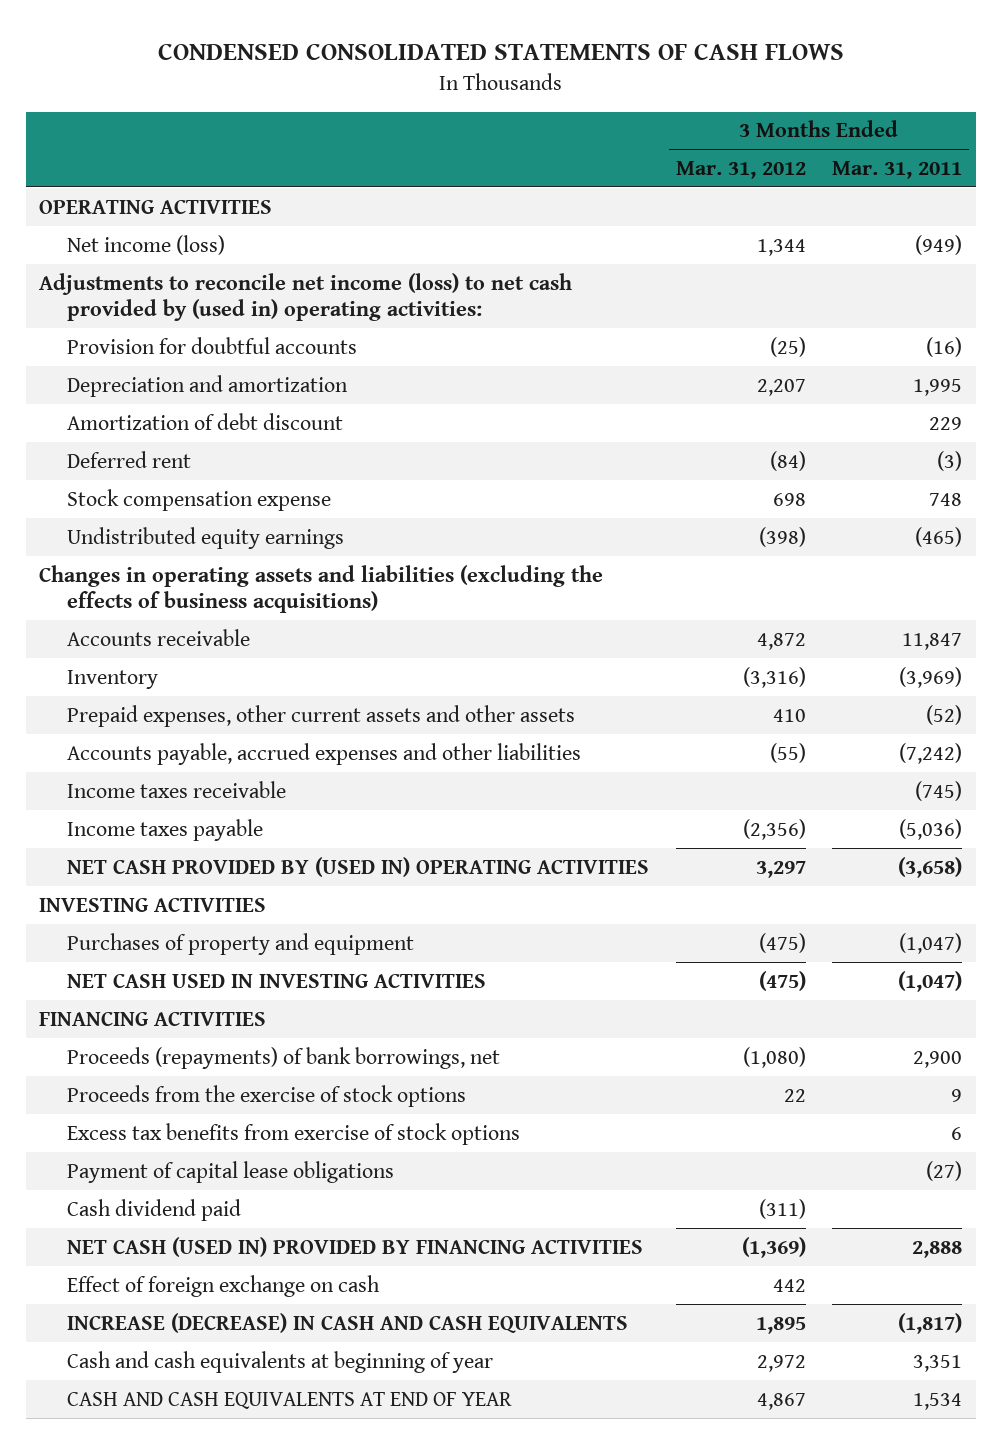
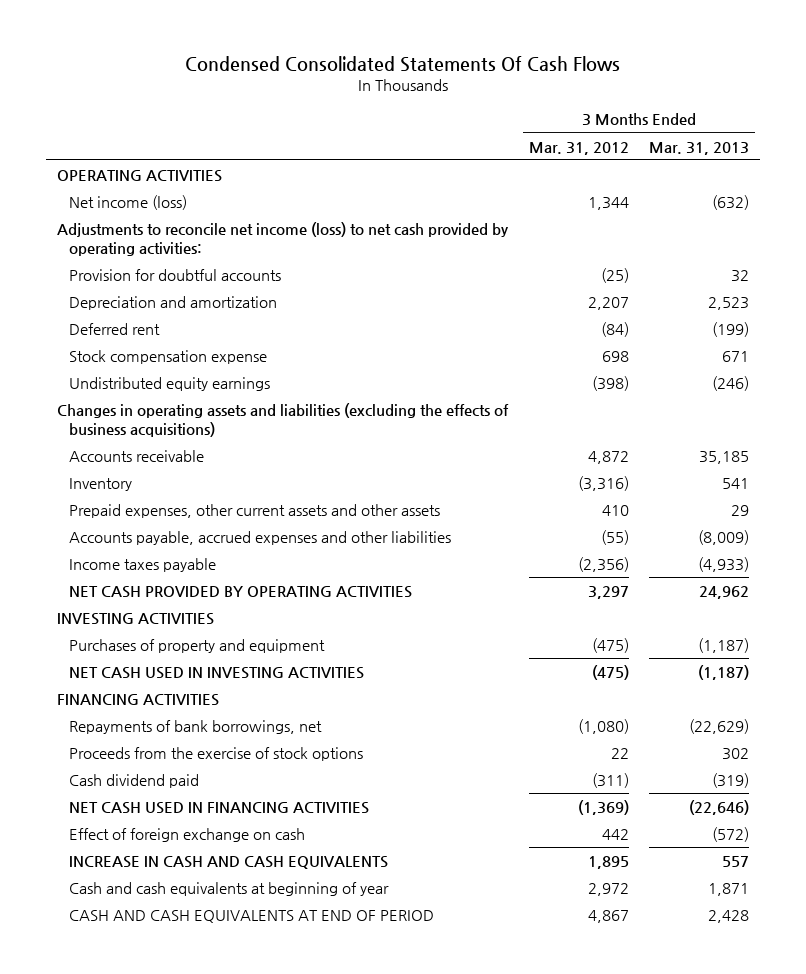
- CONDENSED CONSOLIDATED STATEMENTS OF CASH FLOWS
+ Condensed Consolidated Statements Of Cash Flows
- | 3 Months Ended Mar. 31, 2012 | 3 Months Ended Mar. 31, 2011
+ | 3 Months Ended Mar. 31, 2012 | 3 Months Ended Mar. 31, 2013
- Adjustments to reconcile net income (loss) to net cash provided by (used in) operating activities:
+ Adjustments to reconcile net income (loss) to net cash provided by operating activities:
- Amortization of debt discount | | 229
- Income taxes receivable | | (745)
- NET CASH PROVIDED BY (USED IN) OPERATING ACTIVITIES | 3,297 | (3,658)
+ NET CASH PROVIDED BY OPERATING ACTIVITIES | 3,297 | 24,962
- Proceeds (repayments) of bank borrowings, net | (1,080) | 2,900
+ Repayments of bank borrowings, net | (1,080) | (22,629)
- Excess tax benefits from exercise of stock options | | 6
- Payment of capital lease obligations | | (27)
- NET CASH (USED IN) PROVIDED BY FINANCING ACTIVITIES | (1,369) | 2,888
+ NET CASH USED IN FINANCING ACTIVITIES | (1,369) | (22,646)
- INCREASE (DECREASE) IN CASH AND CASH EQUIVALENTS | 1,895 | (1,817)
+ INCREASE IN CASH AND CASH EQUIVALENTS | 1,895 | 557
- CASH AND CASH EQUIVALENTS AT END OF YEAR | 4,867 | 1,534
+ CASH AND CASH EQUIVALENTS AT END OF PERIOD | 4,867 | 2,428

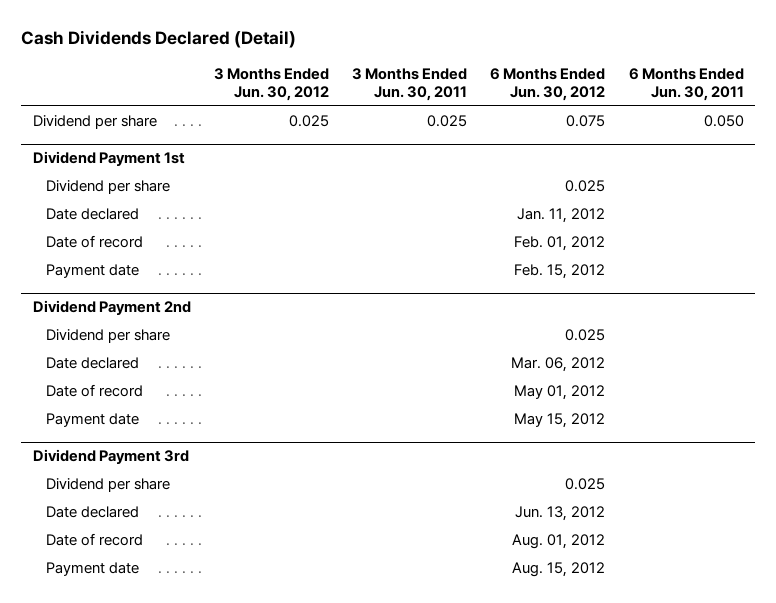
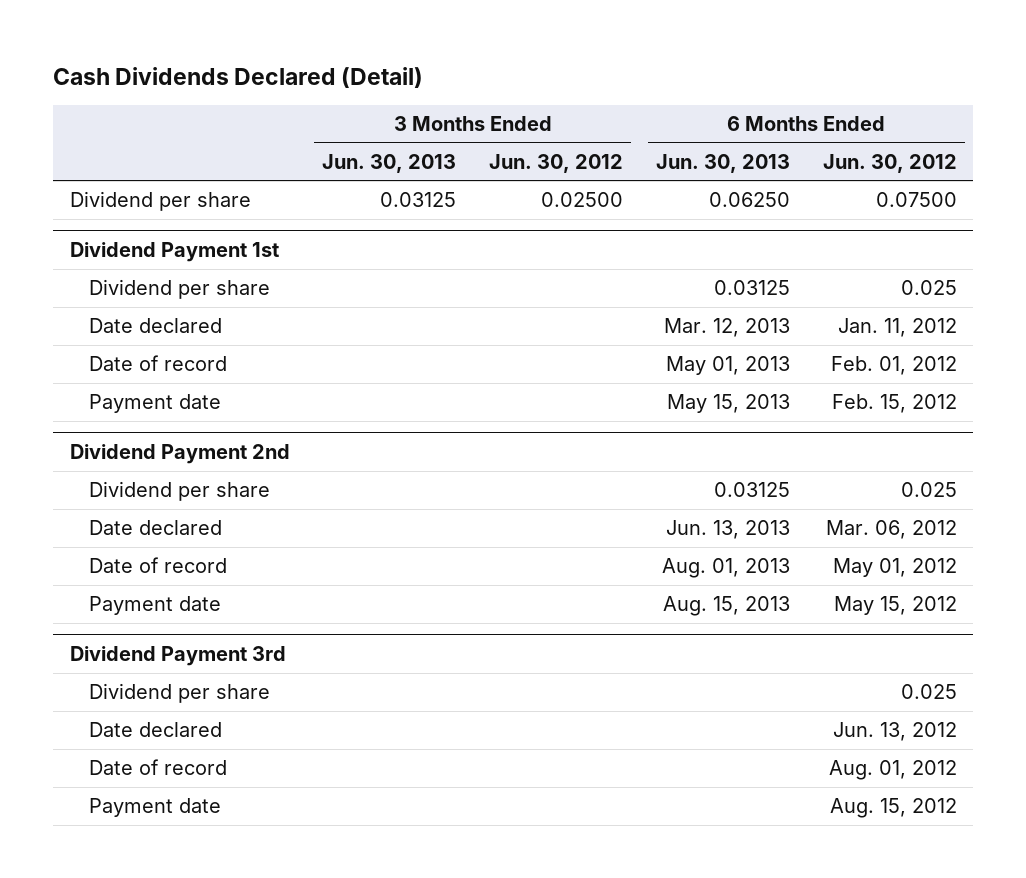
- | 3 Months Ended Jun. 30, 2012 | 3 Months Ended Jun. 30, 2011 | 6 Months Ended Jun. 30, 2012 | 6 Months Ended Jun. 30, 2011
+ | 3 Months Ended Jun. 30, 2013 | 3 Months Ended Jun. 30, 2012 | 6 Months Ended Jun. 30, 2013 | 6 Months Ended Jun. 30, 2012
- Dividend per share | 0.025 | 0.025 | 0.075 | 0.050
+ Dividend per share | 0.03125 | 0.02500 | 0.06250 | 0.07500

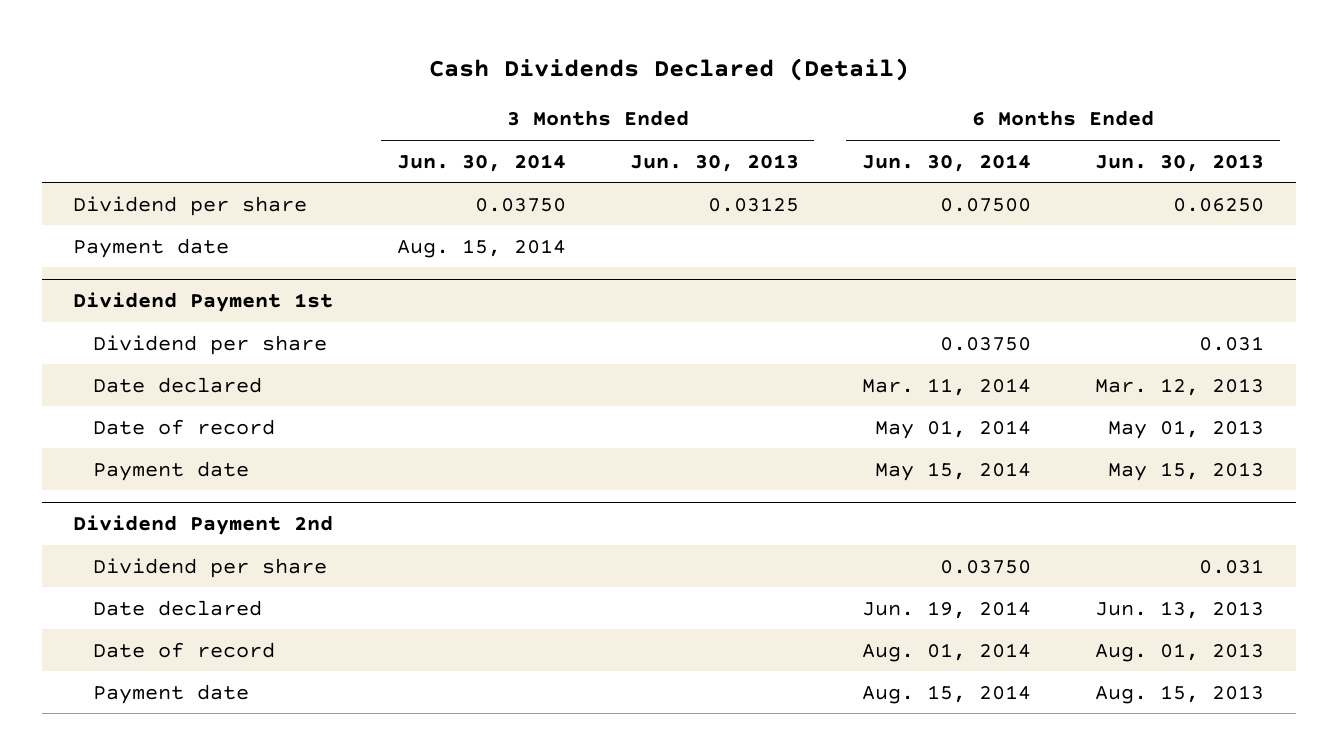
- | 3 Months Ended Jun. 30, 2013 | 3 Months Ended Jun. 30, 2012 | 6 Months Ended Jun. 30, 2013 | 6 Months Ended Jun. 30, 2012
+ | 3 Months Ended Jun. 30, 2014 | 3 Months Ended Jun. 30, 2013 | 6 Months Ended Jun. 30, 2014 | 6 Months Ended Jun. 30, 2013
+ Payment date | Aug. 15, 2014 | | |
@ Dividend Payment 1st
- Dividend per share | | | 0.03125 | 0.025
+ Dividend per share | | | 0.03750 | 0.031
@ Dividend Payment 2nd
- Dividend per share | | | 0.03125 | 0.025
+ Dividend per share | | | 0.03750 | 0.031
- Dividend Payment 3rd
- Dividend per share | | | | 0.025
- Date declared | | | | Jun. 13, 2012
- Date of record | | | | Aug. 01, 2012
- Payment date | | | | Aug. 15, 2012

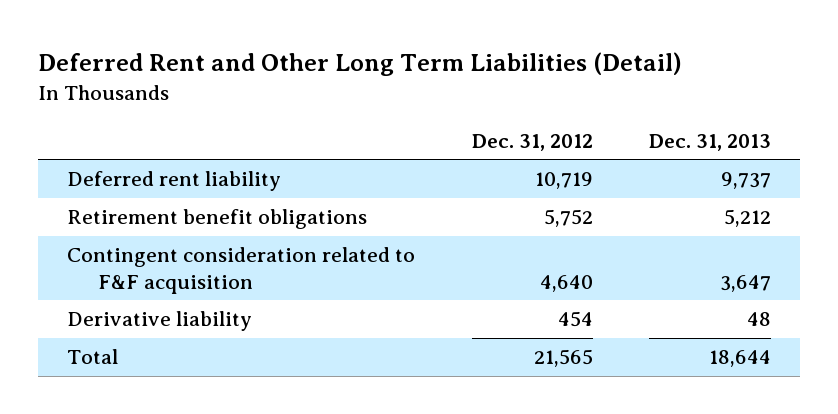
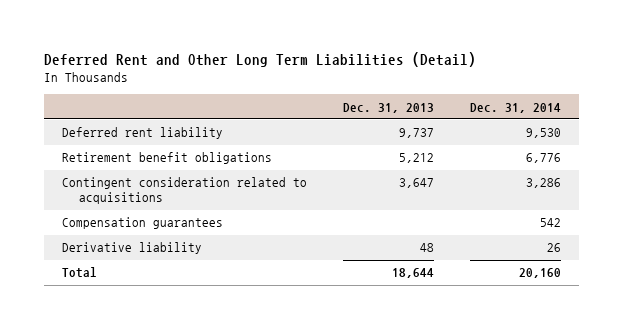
- | Dec. 31, 2012 | Dec. 31, 2013
+ | Dec. 31, 2013 | Dec. 31, 2014
- Contingent consideration related to F&F acquisition | 4,640 | 3,647
+ Contingent consideration related to acquisitions | 3,647 | 3,286
+ Compensation guarantees | | 542

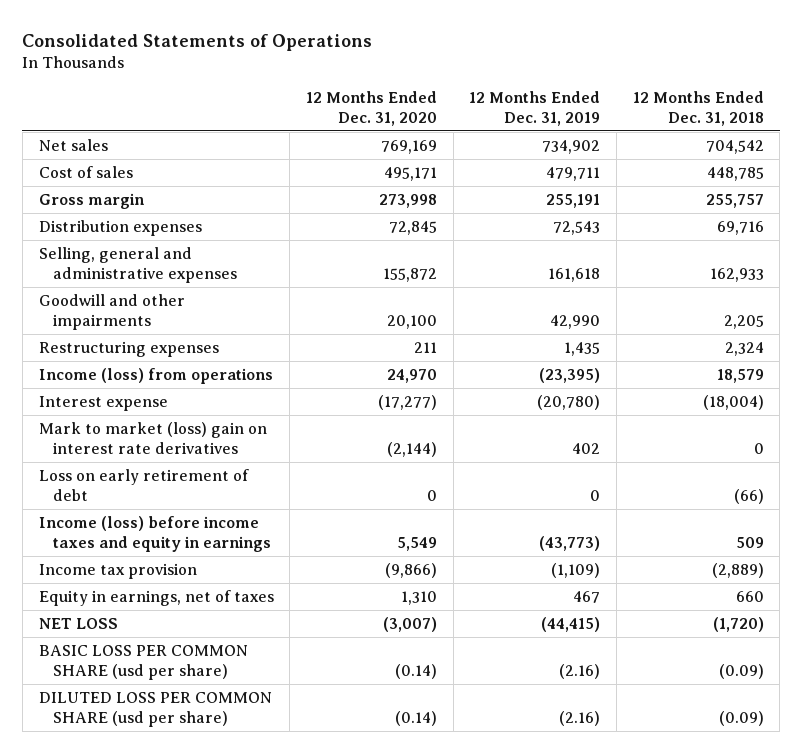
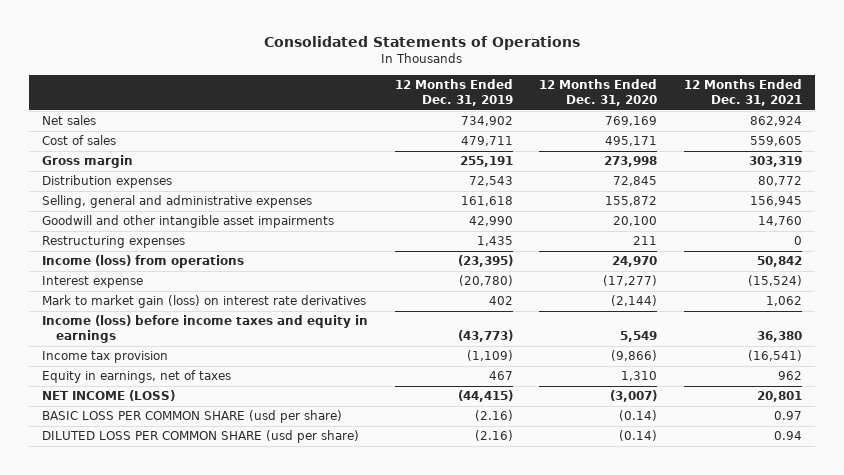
- | 12 Months Ended Dec. 31, 2020 | 12 Months Ended Dec. 31, 2019 | 12 Months Ended Dec. 31, 2018
+ | 12 Months Ended Dec. 31, 2019 | 12 Months Ended Dec. 31, 2020 | 12 Months Ended Dec. 31, 2021
- Goodwill and other impairments | 20,100 | 42,990 | 2,205
+ Goodwill and other intangible asset impairments | 42,990 | 20,100 | 14,760
- Mark to market (loss) gain on interest rate derivatives | (2,144) | 402 | 0
- Loss on early retirement of debt | 0 | 0 | (66)
+ Mark to market gain (loss) on interest rate derivatives | 402 | (2,144) | 1,062
- NET LOSS | (3,007) | (44,415) | (1,720)
+ NET INCOME (LOSS) | (44,415) | (3,007) | 20,801

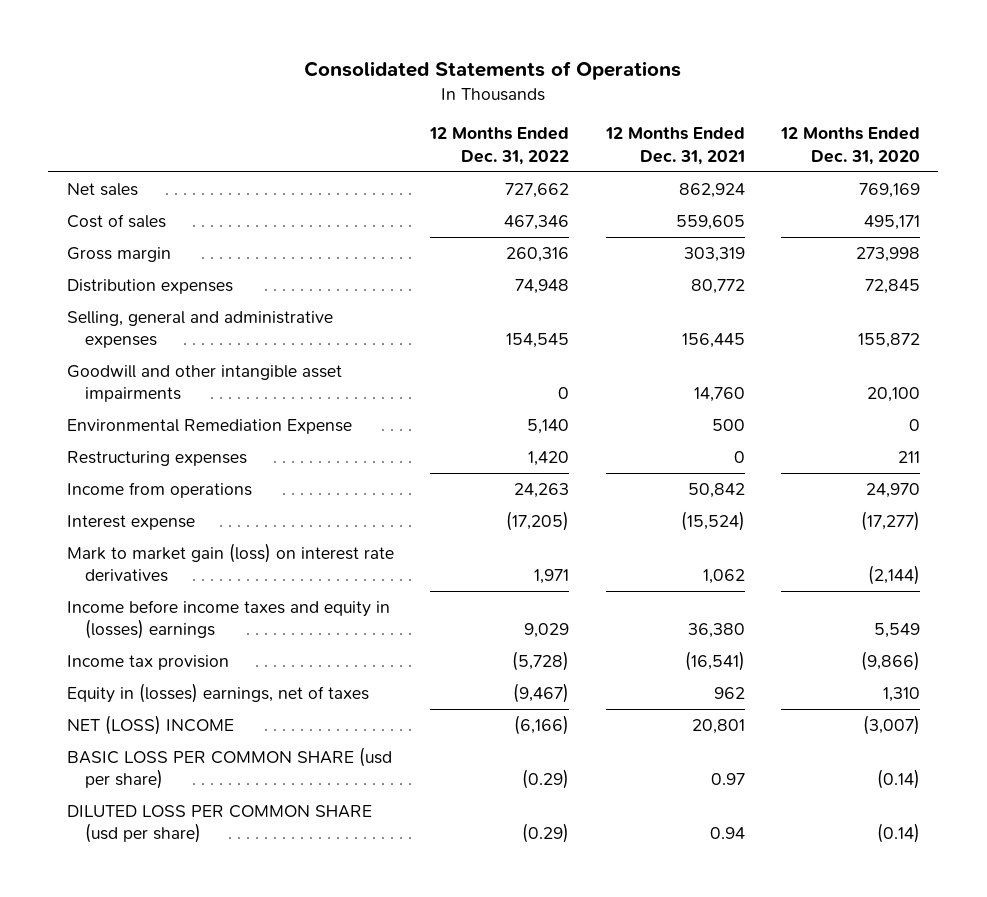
- | 12 Months Ended Dec. 31, 2019 | 12 Months Ended Dec. 31, 2020 | 12 Months Ended Dec. 31, 2021
+ | 12 Months Ended Dec. 31, 2022 | 12 Months Ended Dec. 31, 2021 | 12 Months Ended Dec. 31, 2020
- Selling, general and administrative expenses | 161,618 | 155,872 | 156,945
+ Selling, general and administrative expenses | 154,545 | 156,445 | 155,872
+ Environmental Remediation Expense | 5,140 | 500 | 0
- Income (loss) from operations | (23,395) | 24,970 | 50,842
+ Income from operations | 24,263 | 50,842 | 24,970
- Income (loss) before income taxes and equity in earnings | (43,773) | 5,549 | 36,380
+ Income before income taxes and equity in (losses) earnings | 9,029 | 36,380 | 5,549
- Equity in earnings, net of taxes | 467 | 1,310 | 962
- NET INCOME (LOSS) | (44,415) | (3,007) | 20,801
+ Equity in (losses) earnings, net of taxes | (9,467) | 962 | 1,310
+ NET (LOSS) INCOME | (6,166) | 20,801 | (3,007)

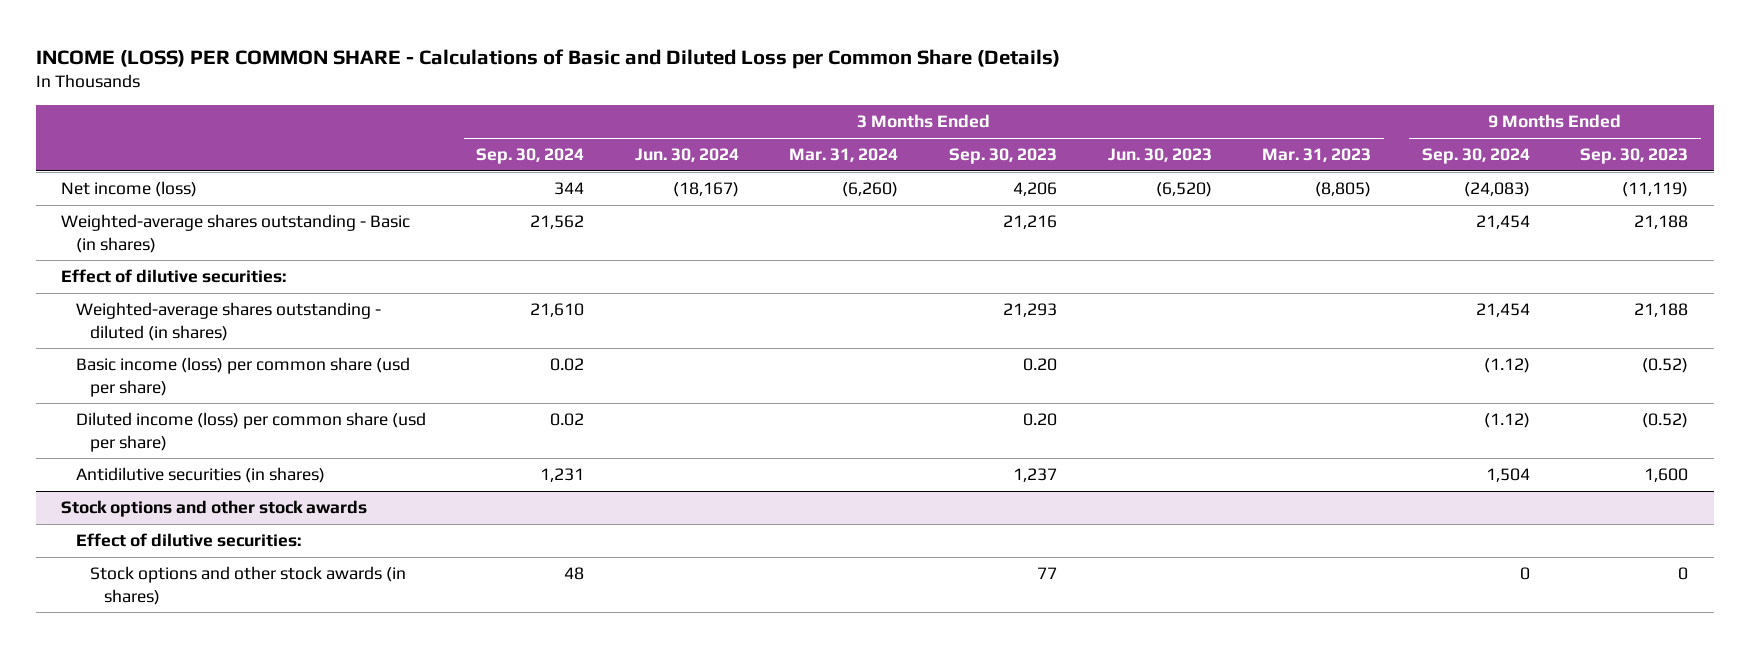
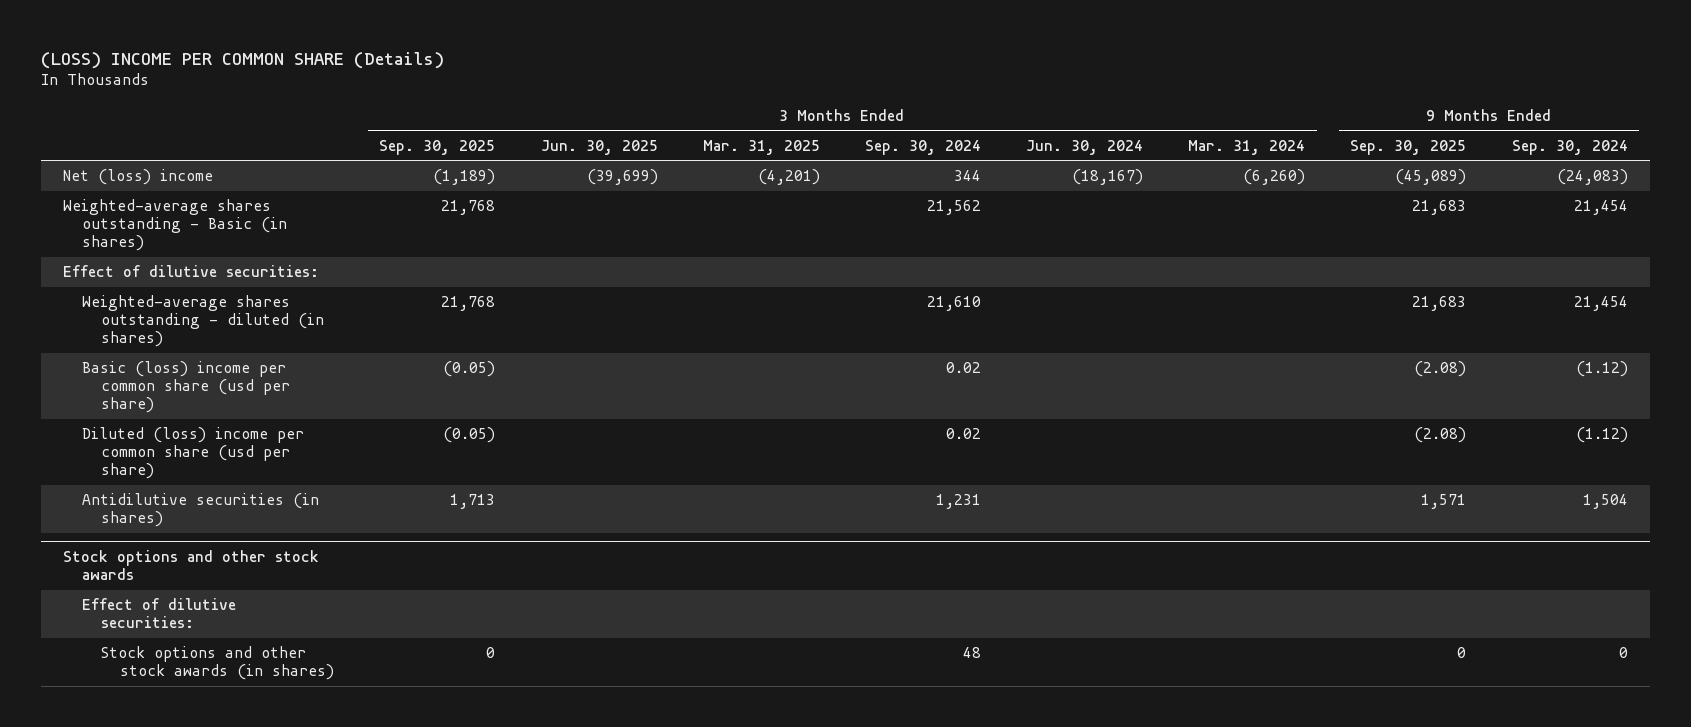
- INCOME (LOSS) PER COMMON SHARE - Calculations of Basic and Diluted Loss per Common Share (Details)
+ (LOSS) INCOME PER COMMON SHARE (Details)
- | 3 Months Ended Sep. 30, 2024 | 3 Months Ended Jun. 30, 2024 | 3 Months Ended Mar. 31, 2024 | 3 Months Ended Sep. 30, 2023 | 3 Months Ended Jun. 30, 2023 | 3 Months Ended Mar. 31, 2023 | 9 Months Ended Sep. 30, 2024 | 9 Months Ended Sep. 30, 2023
+ | 3 Months Ended Sep. 30, 2025 | 3 Months Ended Jun. 30, 2025 | 3 Months Ended Mar. 31, 2025 | 3 Months Ended Sep. 30, 2024 | 3 Months Ended Jun. 30, 2024 | 3 Months Ended Mar. 31, 2024 | 9 Months Ended Sep. 30, 2025 | 9 Months Ended Sep. 30, 2024
- Net income (loss) | 344 | (18,167) | (6,260) | 4,206 | (6,520) | (8,805) | (24,083) | (11,119)
+ Net (loss) income | (1,189) | (39,699) | (4,201) | 344 | (18,167) | (6,260) | (45,089) | (24,083)
- Basic income (loss) per common share (usd per share) | 0.02 | | | 0.20 | | | (1.12) | (0.52)
- Diluted income (loss) per common share (usd per share) | 0.02 | | | 0.20 | | | (1.12) | (0.52)
+ Basic (loss) income per common share (usd per share) | (0.05) | | | 0.02 | | | (2.08) | (1.12)
+ Diluted (loss) income per common share (usd per share) | (0.05) | | | 0.02 | | | (2.08) | (1.12)

